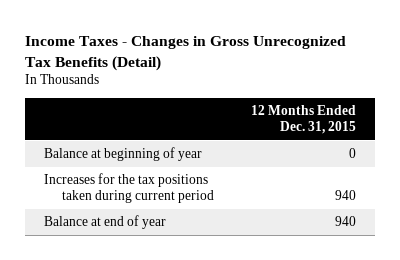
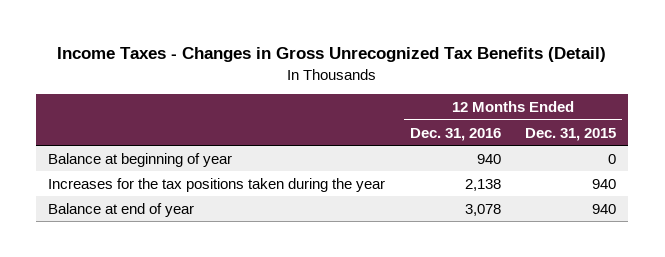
- | 12 Months Ended Dec. 31, 2015
+ | 12 Months Ended Dec. 31, 2016 | 12 Months Ended Dec. 31, 2015
- Increases for the tax positions taken during current period | 940
+ Increases for the tax positions taken during the year | 2,138 | 940

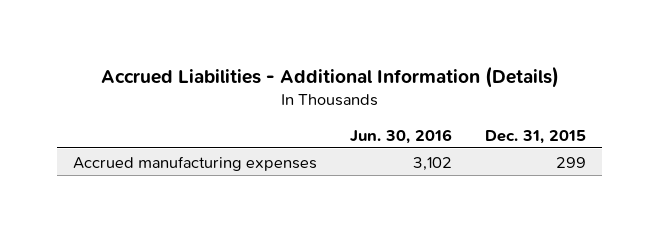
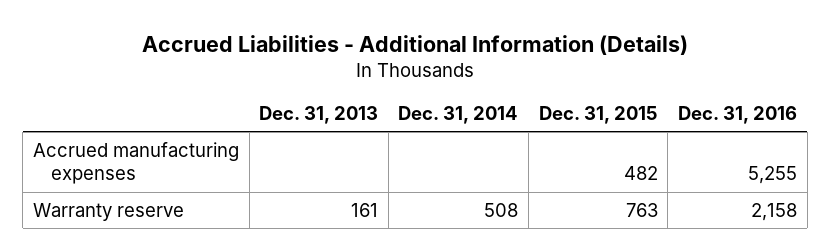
- | Jun. 30, 2016 | Dec. 31, 2015
+ | Dec. 31, 2013 | Dec. 31, 2014 | Dec. 31, 2015 | Dec. 31, 2016
- Accrued manufacturing expenses | 3,102 | 299
+ Accrued manufacturing expenses | | | 482 | 5,255
+ Warranty reserve | 161 | 508 | 763 | 2,158

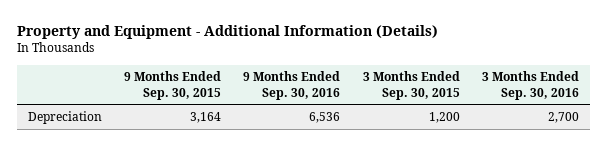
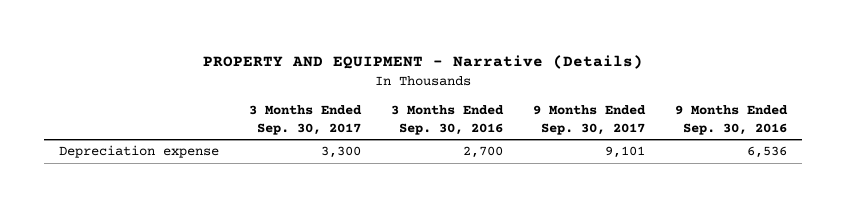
- Property and Equipment - Additional Information (Details)
+ PROPERTY AND EQUIPMENT - Narrative (Details)
- | 9 Months Ended Sep. 30, 2015 | 9 Months Ended Sep. 30, 2016 | 3 Months Ended Sep. 30, 2015 | 3 Months Ended Sep. 30, 2016
+ | 3 Months Ended Sep. 30, 2017 | 3 Months Ended Sep. 30, 2016 | 9 Months Ended Sep. 30, 2017 | 9 Months Ended Sep. 30, 2016
- Depreciation | 3,164 | 6,536 | 1,200 | 2,700
+ Depreciation expense | 3,300 | 2,700 | 9,101 | 6,536

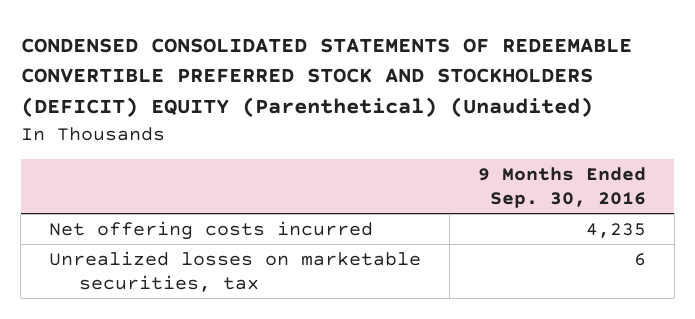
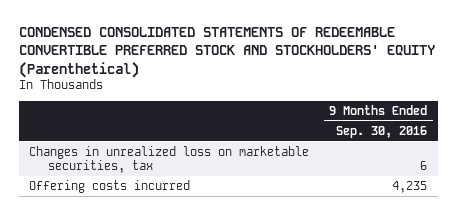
- CONDENSED CONSOLIDATED STATEMENTS OF REDEEMABLE CONVERTIBLE PREFERRED STOCK AND STOCKHOLDERS (DEFICIT) EQUITY (Parenthetical) (Unaudited)
+ CONDENSED CONSOLIDATED STATEMENTS OF REDEEMABLE CONVERTIBLE PREFERRED STOCK AND STOCKHOLDERS' EQUITY (Parenthetical)
- Net offering costs incurred | 4,235
- Unrealized losses on marketable securities, tax | 6
+ Changes in unrealized loss on marketable securities, tax | 6
+ Offering costs incurred | 4,235

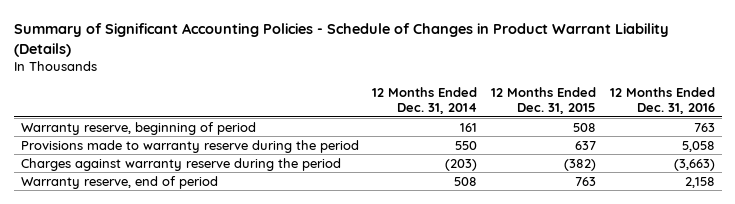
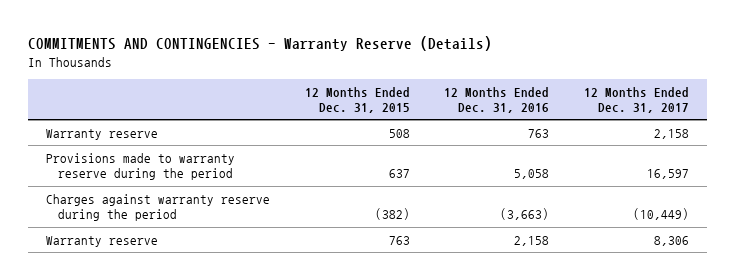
- Summary of Significant Accounting Policies - Schedule of Changes in Product Warrant Liability (Details)
+ COMMITMENTS AND CONTINGENCIES - Warranty Reserve (Details)
- | 12 Months Ended Dec. 31, 2014 | 12 Months Ended Dec. 31, 2015 | 12 Months Ended Dec. 31, 2016
+ | 12 Months Ended Dec. 31, 2015 | 12 Months Ended Dec. 31, 2016 | 12 Months Ended Dec. 31, 2017
- Warranty reserve, beginning of period | 161 | 508 | 763
+ Warranty reserve | 508 | 763 | 2,158
- Warranty reserve, end of period | 508 | 763 | 2,158
+ Warranty reserve | 763 | 2,158 | 8,306

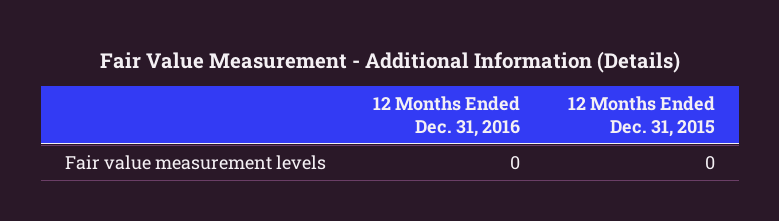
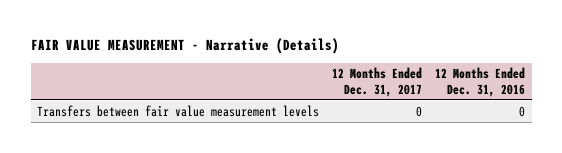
- Fair Value Measurement - Additional Information (Details)
+ FAIR VALUE MEASUREMENT - Narrative (Details)
- | 12 Months Ended Dec. 31, 2016 | 12 Months Ended Dec. 31, 2015
+ | 12 Months Ended Dec. 31, 2017 | 12 Months Ended Dec. 31, 2016
- Fair value measurement levels | 0 | 0
+ Transfers between fair value measurement levels | 0 | 0

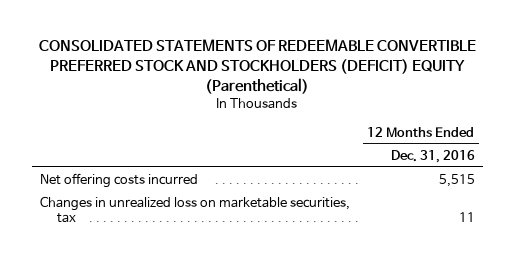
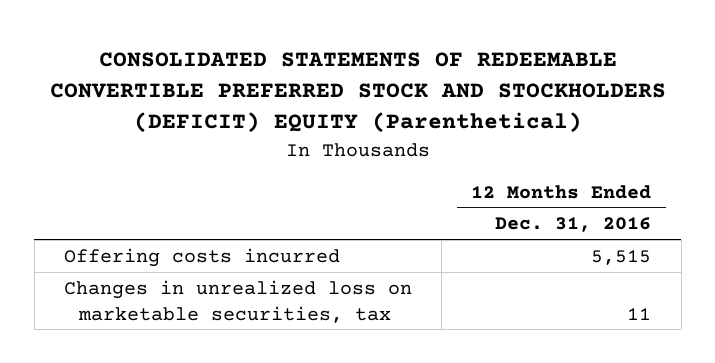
- Net offering costs incurred | 5,515
+ Offering costs incurred | 5,515

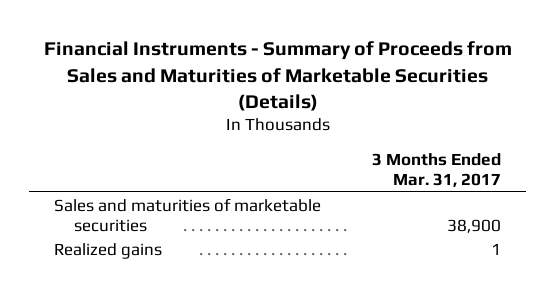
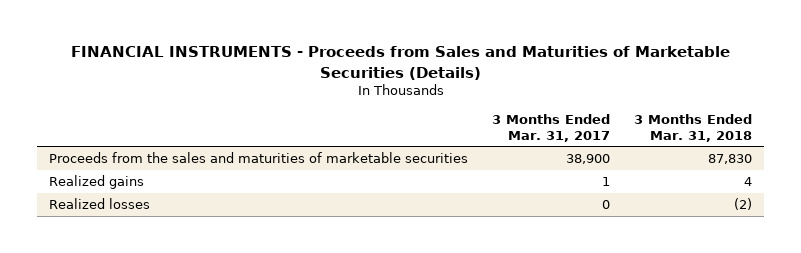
- Financial Instruments - Summary of Proceeds from Sales and Maturities of Marketable Securities (Details)
+ FINANCIAL INSTRUMENTS - Proceeds from Sales and Maturities of Marketable Securities (Details)
- | 3 Months Ended Mar. 31, 2017
+ | 3 Months Ended Mar. 31, 2017 | 3 Months Ended Mar. 31, 2018
- Sales and maturities of marketable securities | 38,900
+ Proceeds from the sales and maturities of marketable securities | 38,900 | 87,830
+ Realized losses | 0 | (2)

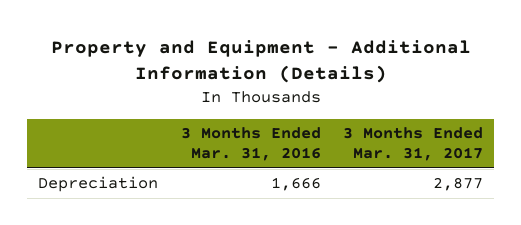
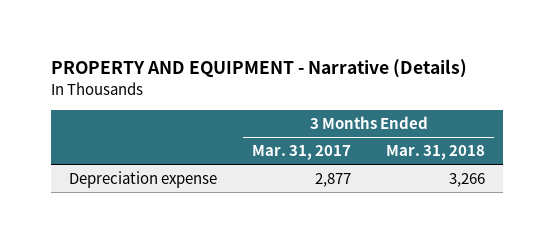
- Property and Equipment - Additional Information (Details)
+ PROPERTY AND EQUIPMENT - Narrative (Details)
- | 3 Months Ended Mar. 31, 2016 | 3 Months Ended Mar. 31, 2017
+ | 3 Months Ended Mar. 31, 2017 | 3 Months Ended Mar. 31, 2018
- Depreciation | 1,666 | 2,877
+ Depreciation expense | 2,877 | 3,266

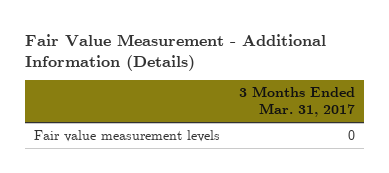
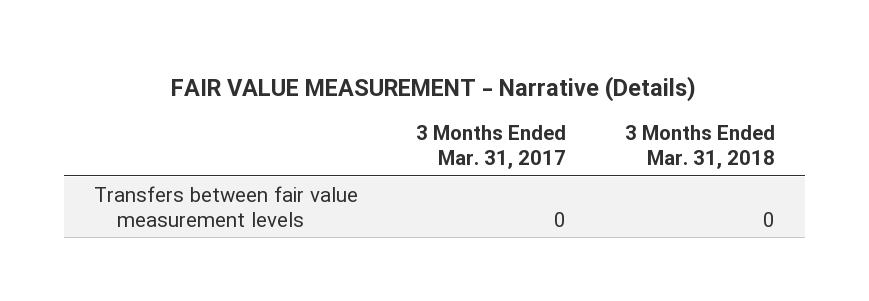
- Fair Value Measurement - Additional Information (Details)
+ FAIR VALUE MEASUREMENT - Narrative (Details)
- | 3 Months Ended Mar. 31, 2017
+ | 3 Months Ended Mar. 31, 2017 | 3 Months Ended Mar. 31, 2018
- Fair value measurement levels | 0
+ Transfers between fair value measurement levels | 0 | 0

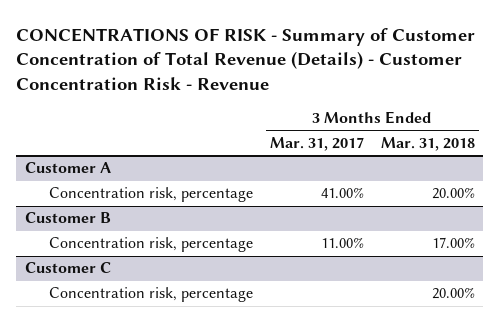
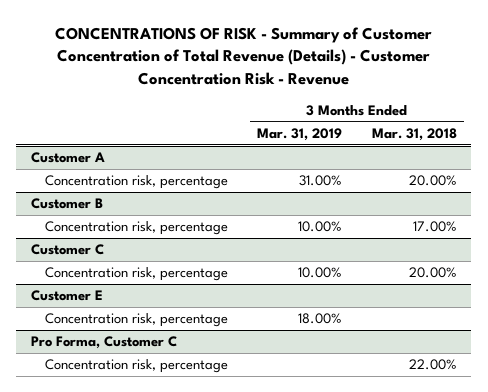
- | 3 Months Ended Mar. 31, 2017 | 3 Months Ended Mar. 31, 2018
+ | 3 Months Ended Mar. 31, 2019 | 3 Months Ended Mar. 31, 2018
+ Customer E
+ Concentration risk, percentage | 18.00% |
+ Pro Forma, Customer C
+ Concentration risk, percentage | | 22.00%

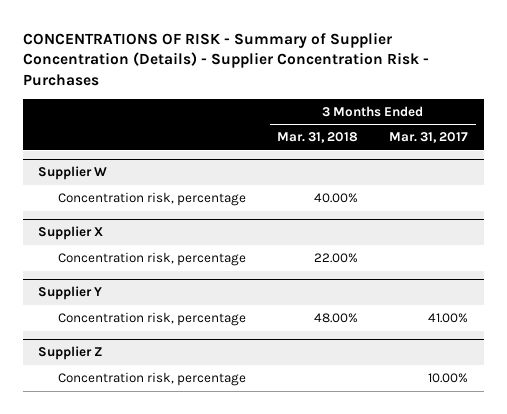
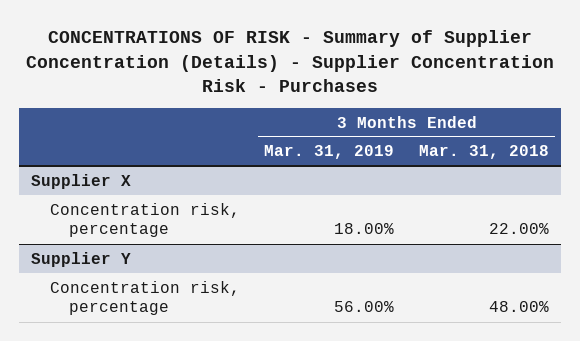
- | 3 Months Ended Mar. 31, 2018 | 3 Months Ended Mar. 31, 2017
+ | 3 Months Ended Mar. 31, 2019 | 3 Months Ended Mar. 31, 2018
- Supplier W
- Concentration risk, percentage | 40.00% |
- Supplier Z
- Concentration risk, percentage | | 10.00%

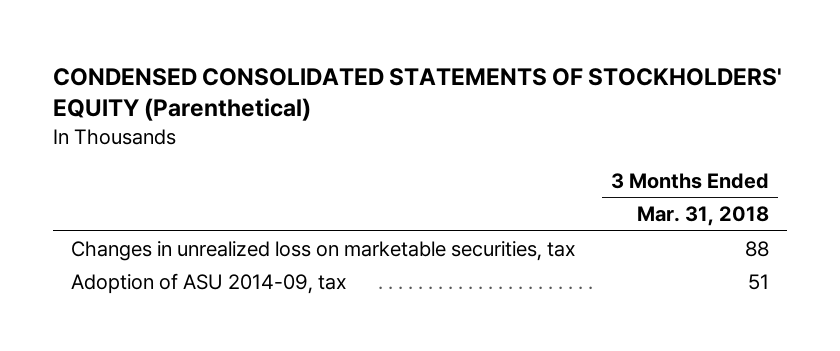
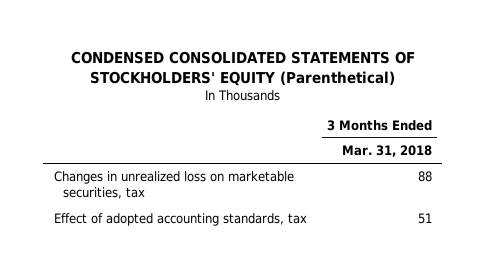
- Adoption of ASU 2014-09, tax | 51
+ Effect of adopted accounting standards, tax | 51

